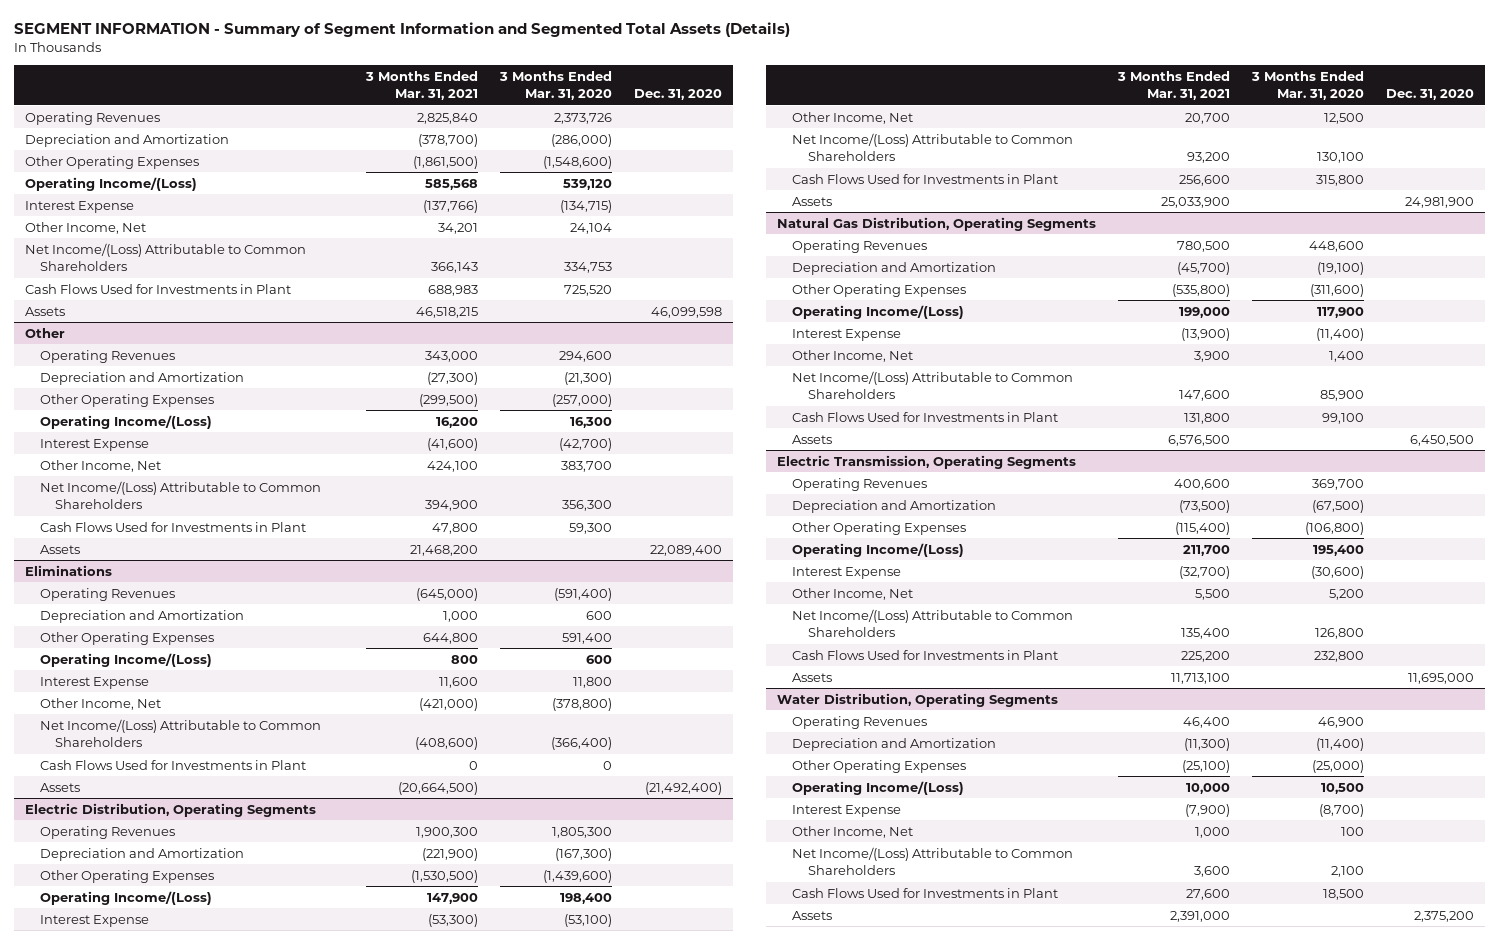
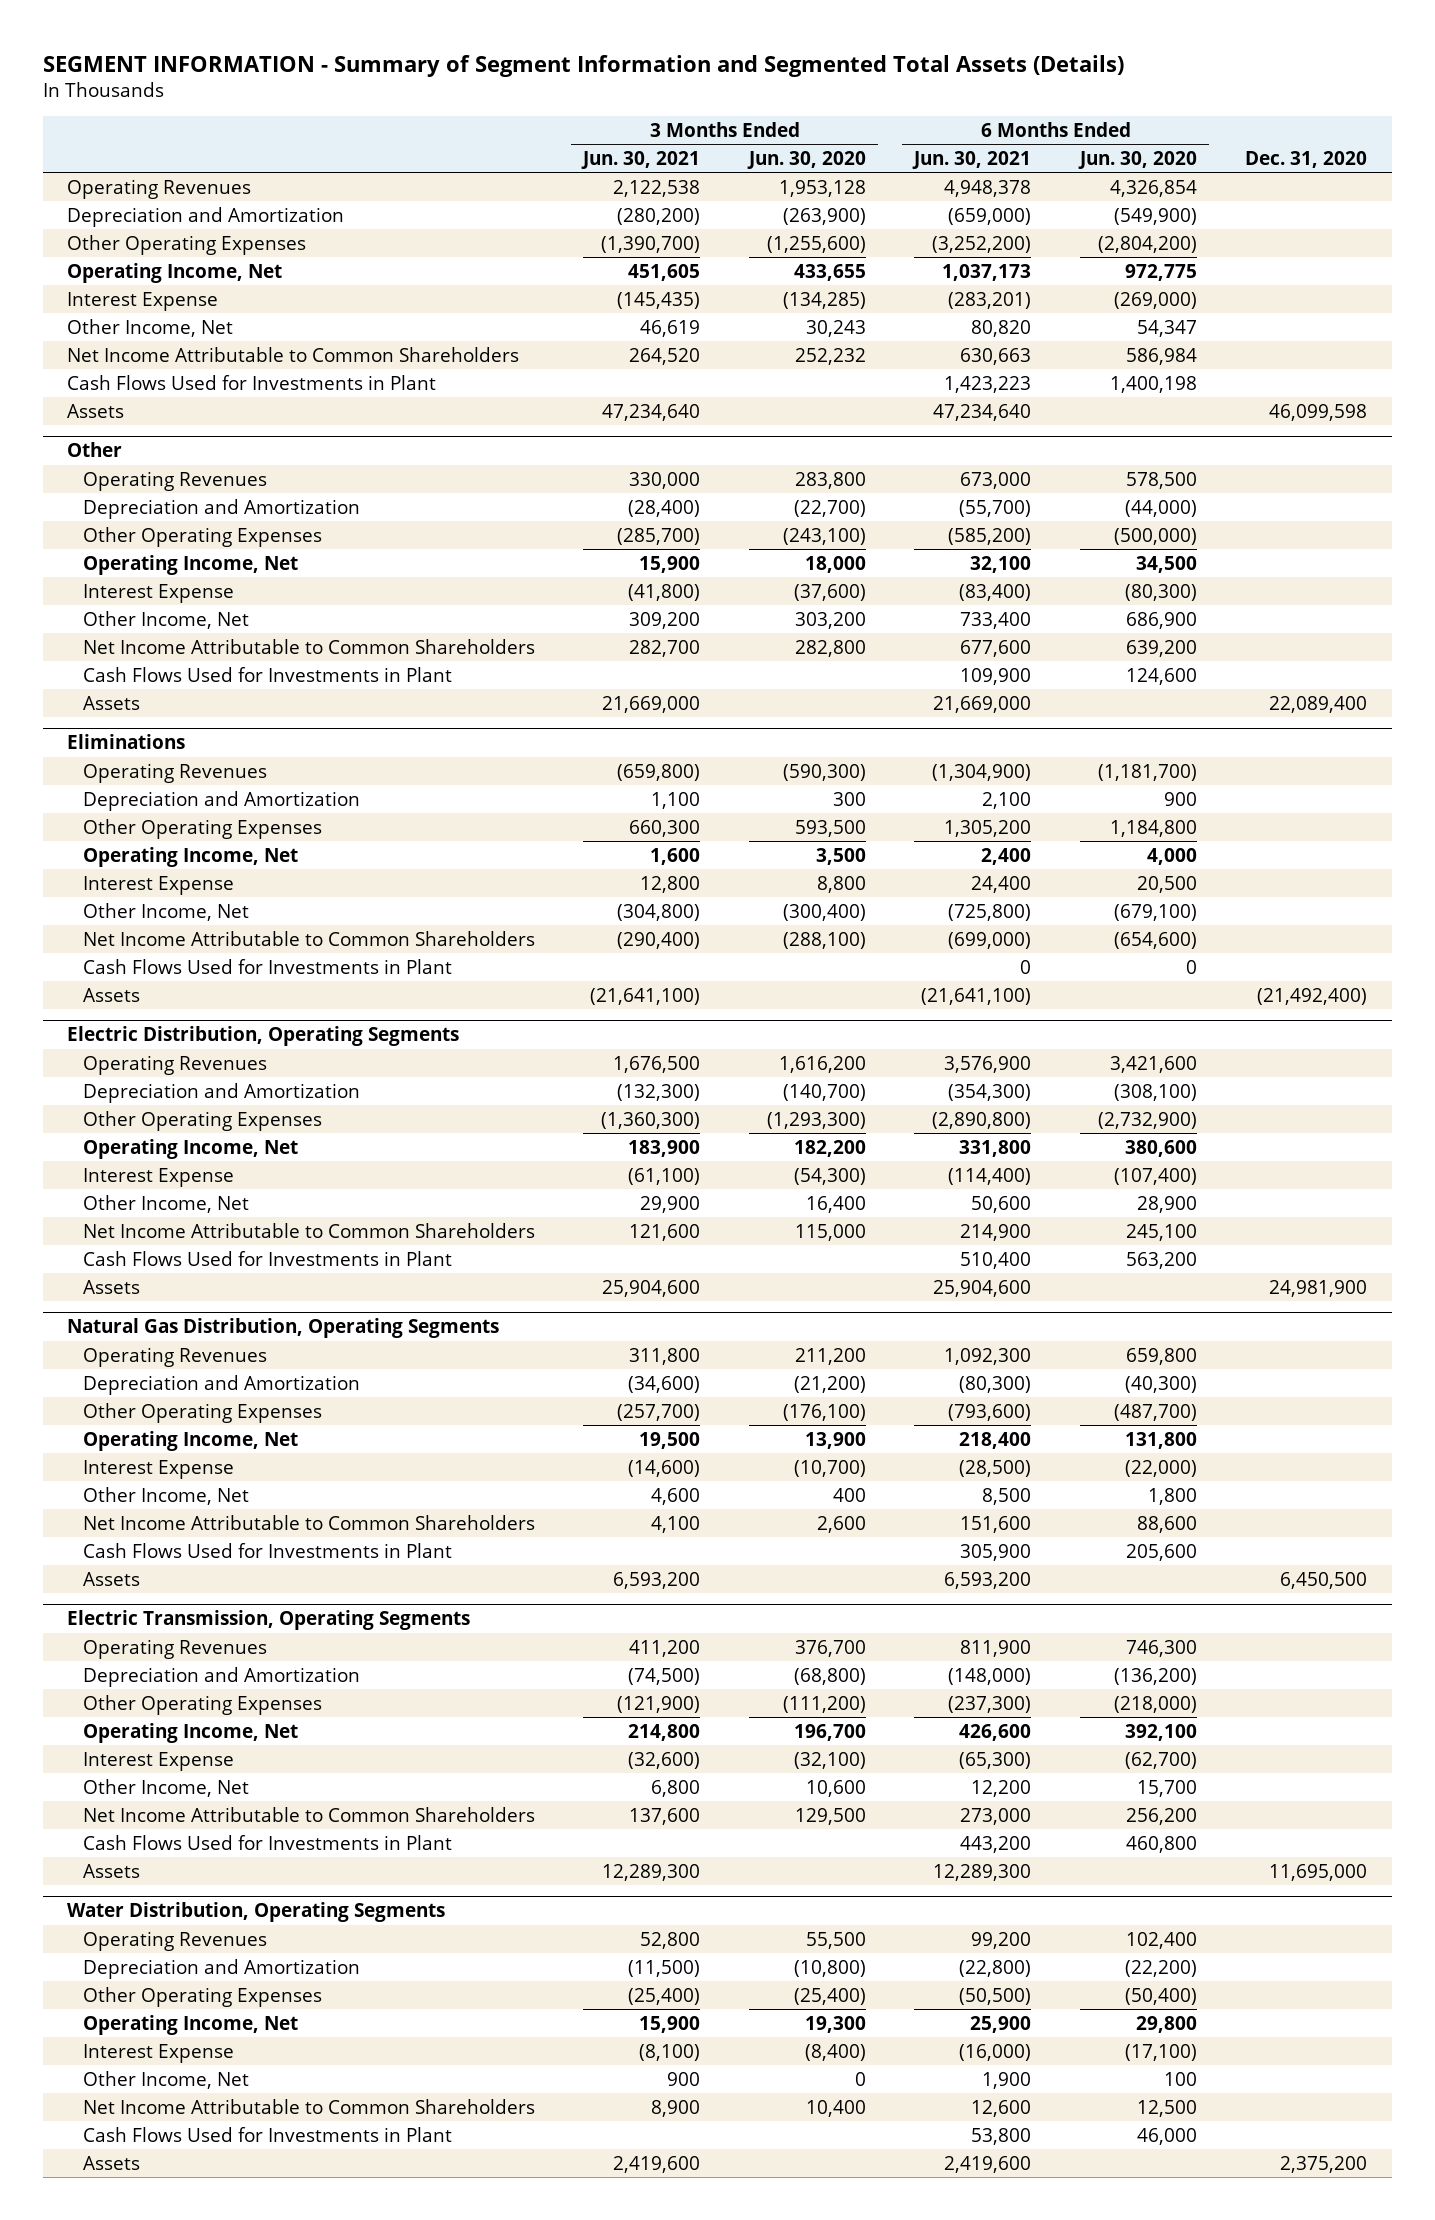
- | 3 Months Ended Mar. 31, 2021 | 3 Months Ended Mar. 31, 2020 | Dec. 31, 2020
+ | 3 Months Ended Jun. 30, 2021 | 3 Months Ended Jun. 30, 2020 | 6 Months Ended Jun. 30, 2021 | 6 Months Ended Jun. 30, 2020 | Dec. 31, 2020
- Operating Income/(Loss) | 585,568 | 539,120 |
+ Operating Income, Net | 451,605 | 433,655 | 1,037,173 | 972,775 |
- Net Income/(Loss) Attributable to Common Shareholders | 366,143 | 334,753 |
+ Net Income Attributable to Common Shareholders | 264,520 | 252,232 | 630,663 | 586,984 |
@ Other
- Operating Income/(Loss) | 16,200 | 16,300 |
+ Operating Income, Net | 15,900 | 18,000 | 32,100 | 34,500 |
- Net Income/(Loss) Attributable to Common Shareholders | 394,900 | 356,300 |
+ Net Income Attributable to Common Shareholders | 282,700 | 282,800 | 677,600 | 639,200 |
@ Eliminations
- Operating Income/(Loss) | 800 | 600 |
+ Operating Income, Net | 1,600 | 3,500 | 2,400 | 4,000 |
- Net Income/(Loss) Attributable to Common Shareholders | (408,600) | (366,400) |
+ Net Income Attributable to Common Shareholders | (290,400) | (288,100) | (699,000) | (654,600) |
@ Electric Distribution, Operating Segments
- Operating Income/(Loss) | 147,900 | 198,400 |
+ Operating Income, Net | 183,900 | 182,200 | 331,800 | 380,600 |
- Net Income/(Loss) Attributable to Common Shareholders | 93,200 | 130,100 |
+ Net Income Attributable to Common Shareholders | 121,600 | 115,000 | 214,900 | 245,100 |
@ Natural Gas Distribution, Operating Segments
- Operating Income/(Loss) | 199,000 | 117,900 |
+ Operating Income, Net | 19,500 | 13,900 | 218,400 | 131,800 |
- Net Income/(Loss) Attributable to Common Shareholders | 147,600 | 85,900 |
+ Net Income Attributable to Common Shareholders | 4,100 | 2,600 | 151,600 | 88,600 |
@ Electric Transmission, Operating Segments
- Operating Income/(Loss) | 211,700 | 195,400 |
+ Operating Income, Net | 214,800 | 196,700 | 426,600 | 392,100 |
- Net Income/(Loss) Attributable to Common Shareholders | 135,400 | 126,800 |
+ Net Income Attributable to Common Shareholders | 137,600 | 129,500 | 273,000 | 256,200 |
@ Water Distribution, Operating Segments
- Operating Income/(Loss) | 10,000 | 10,500 |
+ Operating Income, Net | 15,900 | 19,300 | 25,900 | 29,800 |
- Net Income/(Loss) Attributable to Common Shareholders | 3,600 | 2,100 |
+ Net Income Attributable to Common Shareholders | 8,900 | 10,400 | 12,600 | 12,500 |

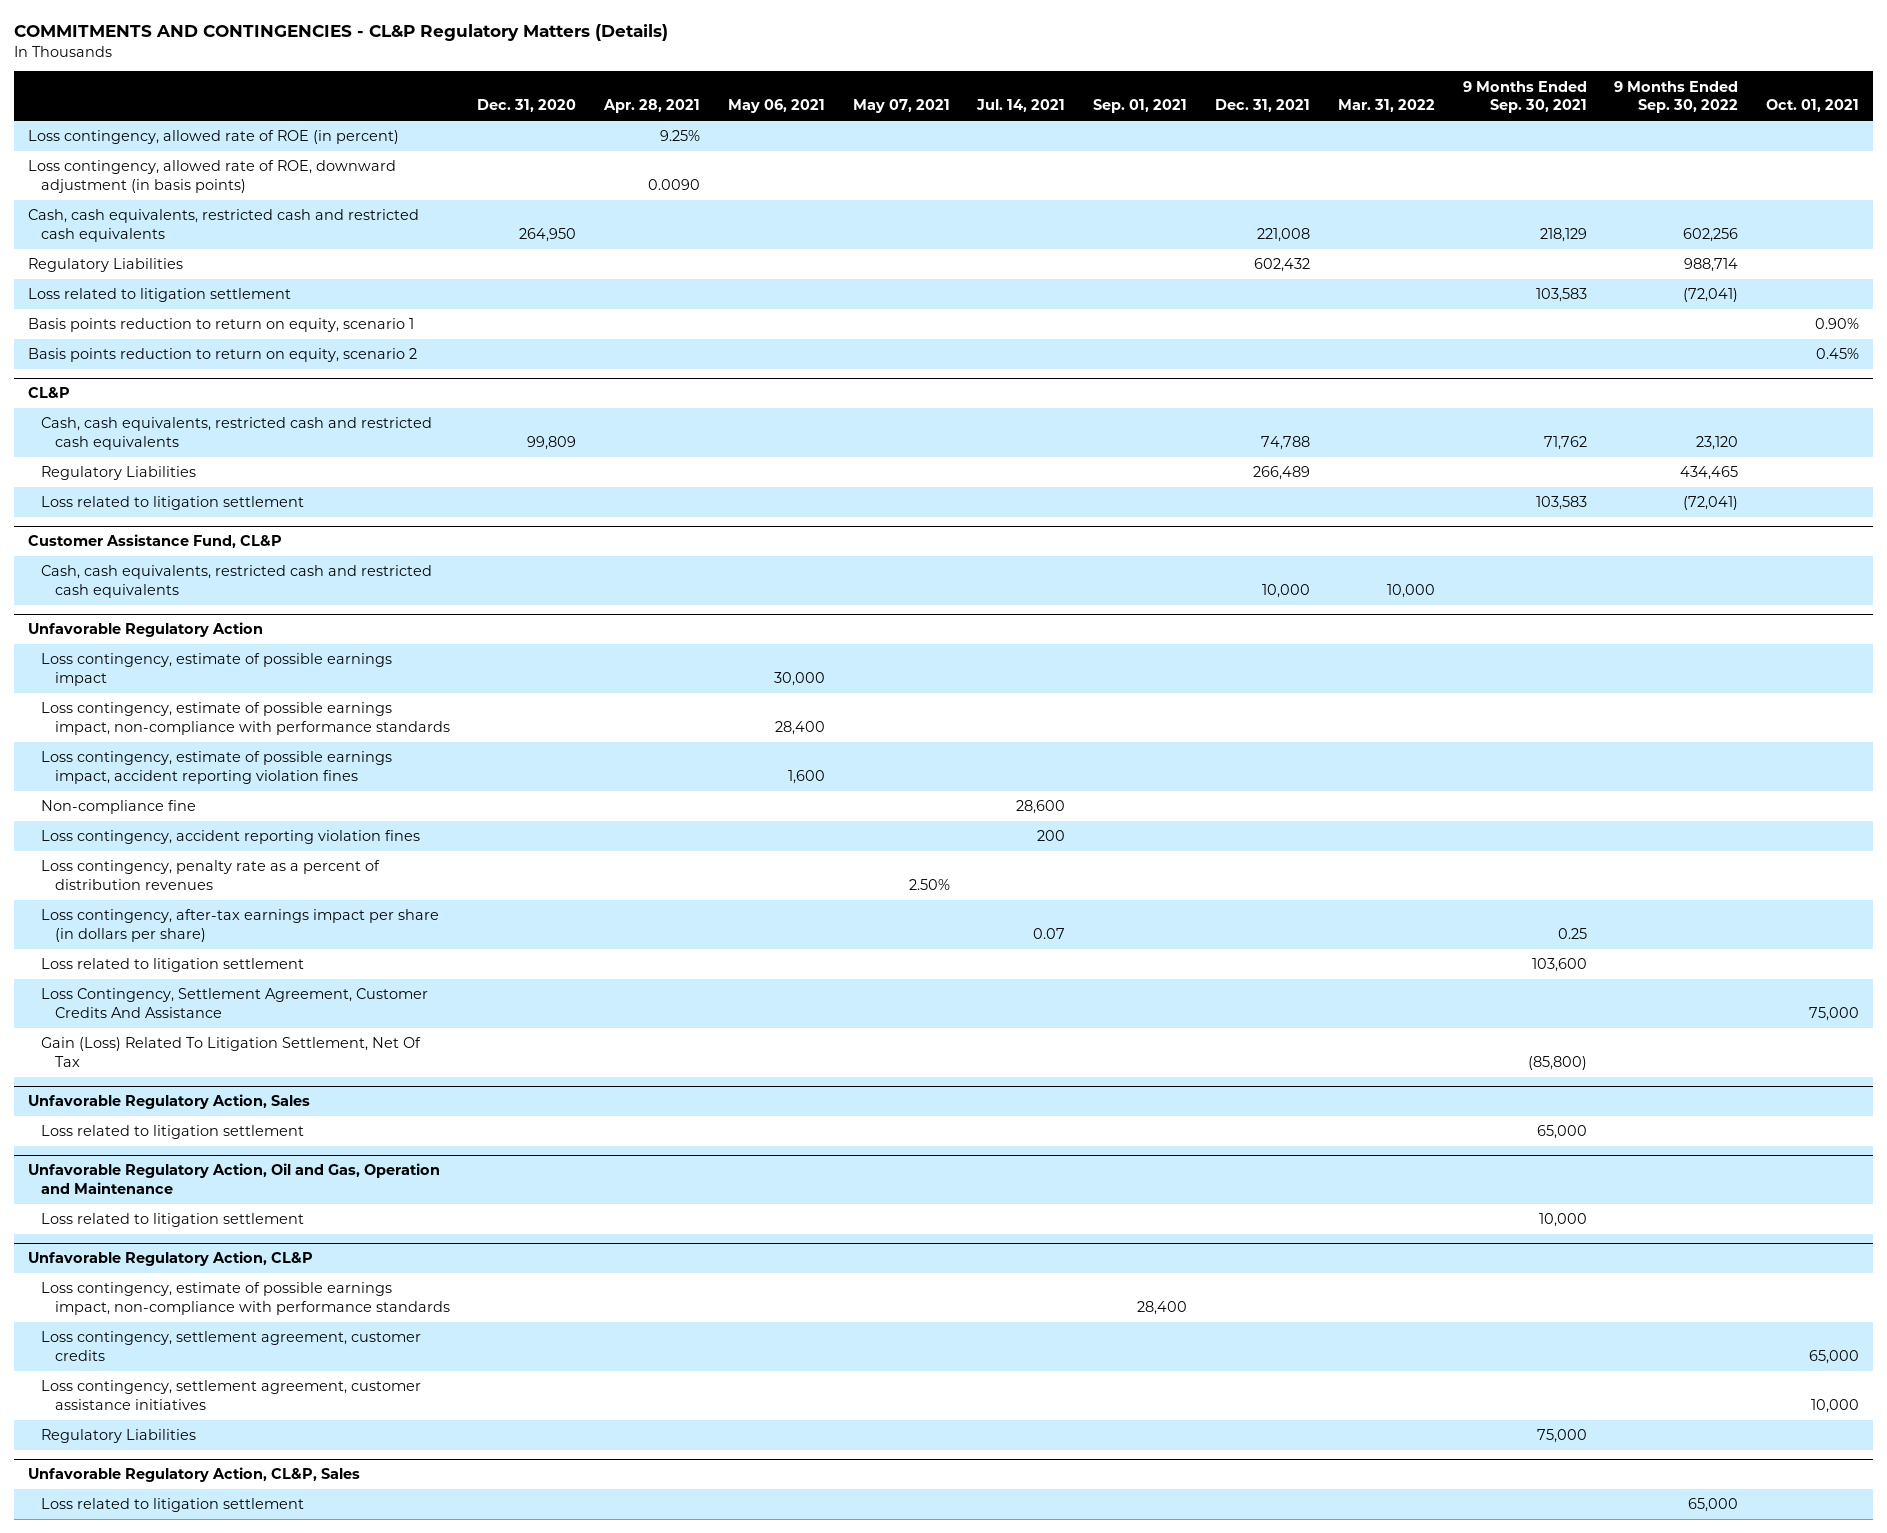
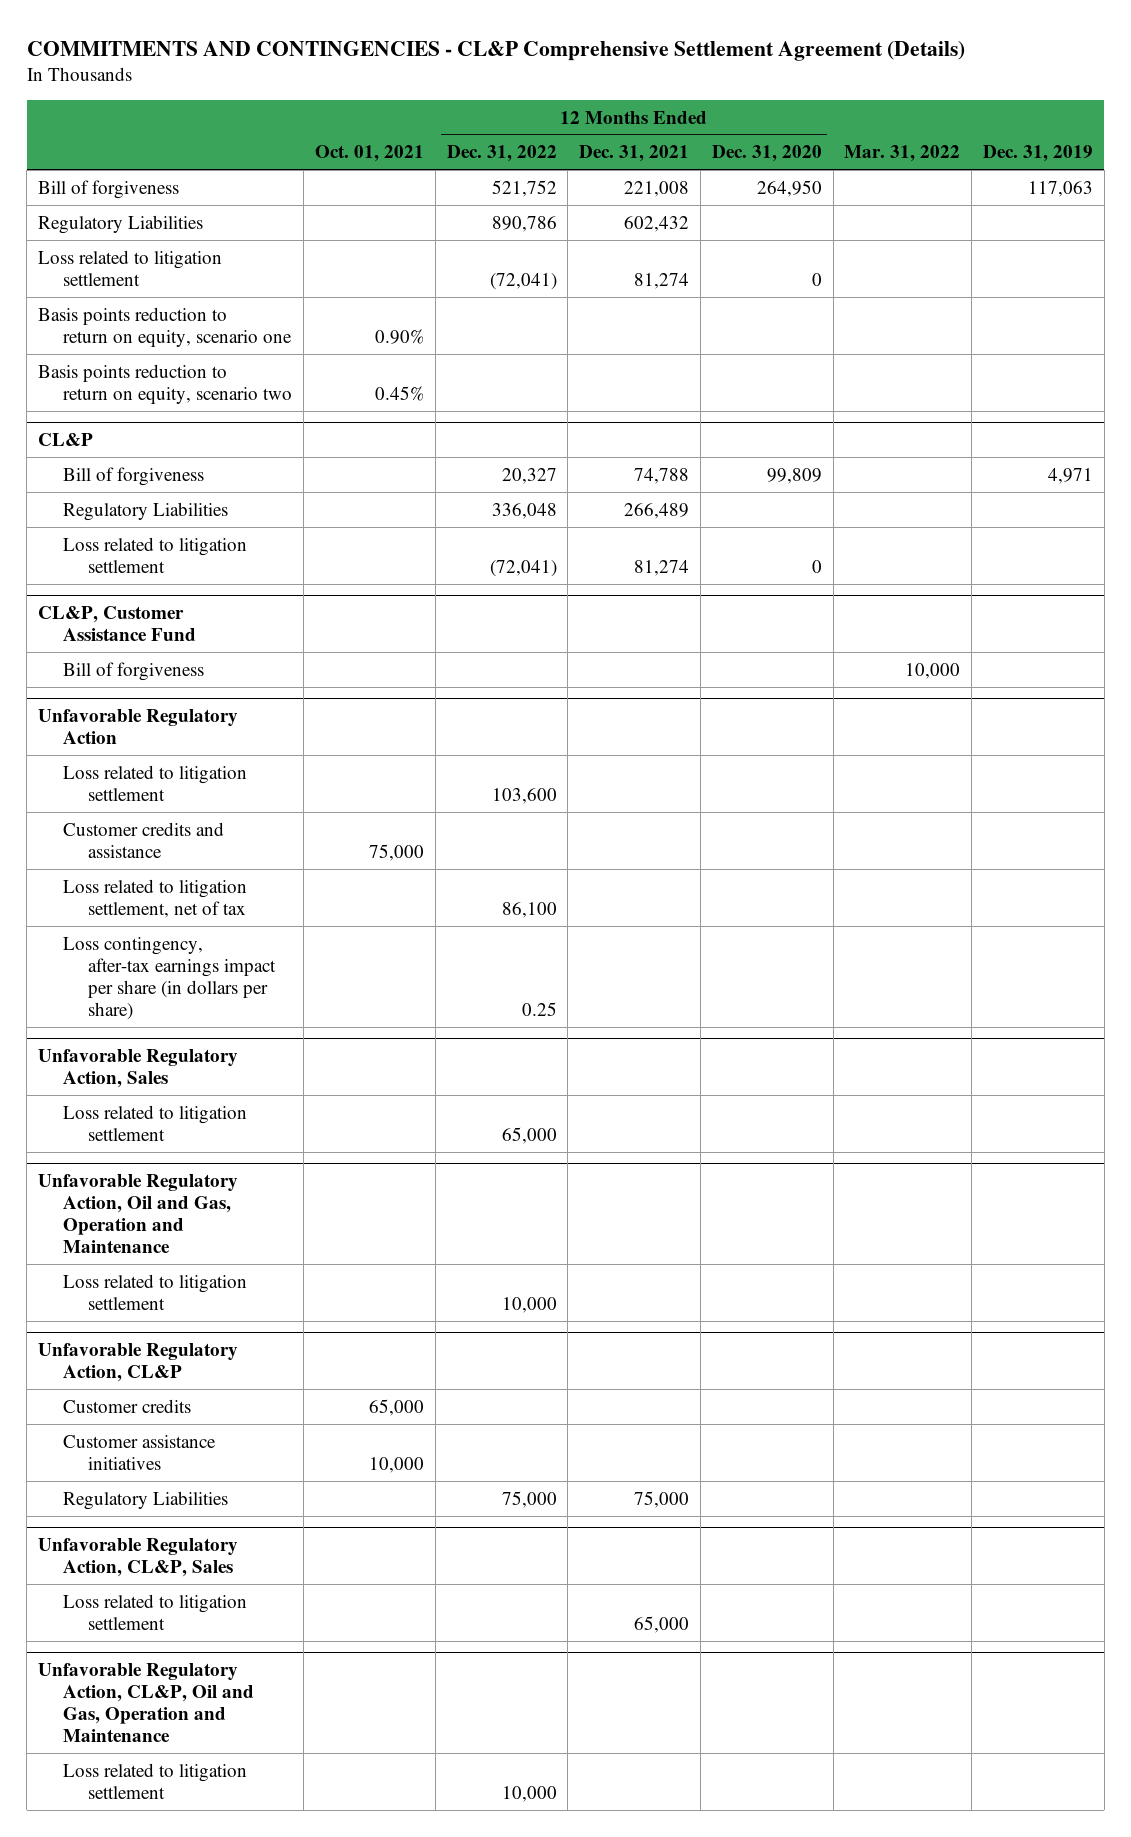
- COMMITMENTS AND CONTINGENCIES - CL&P Regulatory Matters (Details)
+ COMMITMENTS AND CONTINGENCIES - CL&P Comprehensive Settlement Agreement (Details)
- | Dec. 31, 2020 | Apr. 28, 2021 | May 06, 2021 | May 07, 2021 | Jul. 14, 2021 | Sep. 01, 2021 | Dec. 31, 2021 | Mar. 31, 2022 | 9 Months Ended Sep. 30, 2021 | 9 Months Ended Sep. 30, 2022 | Oct. 01, 2021
+ | Oct. 01, 2021 | 12 Months Ended Dec. 31, 2022 | 12 Months Ended Dec. 31, 2021 | 12 Months Ended Dec. 31, 2020 | Mar. 31, 2022 | Dec. 31, 2019
- Loss contingency, allowed rate of ROE (in percent) | | 9.25% | | | | | | | | |
- Loss contingency, allowed rate of ROE, downward adjustment (in basis points) | | 0.0090 | | | | | | | | |
- Cash, cash equivalents, restricted cash and restricted cash equivalents | 264,950 | | | | | | 221,008 | | 218,129 | 602,256 |
+ Bill of forgiveness | | 521,752 | 221,008 | 264,950 | | 117,063
- Basis points reduction to return on equity, scenario 1 | | | | | | | | | | | 0.90%
- Basis points reduction to return on equity, scenario 2 | | | | | | | | | | | 0.45%
+ Basis points reduction to return on equity, scenario one | 0.90% | | | | |
+ Basis points reduction to return on equity, scenario two | 0.45% | | | | |
@ CL&P
- Cash, cash equivalents, restricted cash and restricted cash equivalents | 99,809 | | | | | | 74,788 | | 71,762 | 23,120 |
+ Bill of forgiveness | | 20,327 | 74,788 | 99,809 | | 4,971
- Customer Assistance Fund, CL&P
- Cash, cash equivalents, restricted cash and restricted cash equivalents | | | | | | | 10,000 | 10,000 | | |
+ CL&P, Customer Assistance Fund
+ Bill of forgiveness | | | | | 10,000 |
@ Unfavorable Regulatory Action
- Loss contingency, estimate of possible earnings impact | | | 30,000 | | | | | | | |
- Loss contingency, estimate of possible earnings impact, non-compliance with performance standards | | | 28,400 | | | | | | | |
- Loss contingency, estimate of possible earnings impact, accident reporting violation fines | | | 1,600 | | | | | | | |
- Non-compliance fine | | | | | 28,600 | | | | | |
- Loss contingency, accident reporting violation fines | | | | | 200 | | | | | |
- Loss contingency, penalty rate as a percent of distribution revenues | | | | 2.50% | | | | | | |
- Loss Contingency, Settlement Agreement, Customer Credits And Assistance | | | | | | | | | | | 75,000
- Gain (Loss) Related To Litigation Settlement, Net Of Tax | | | | | | | | | (85,800) | |
+ Customer credits and assistance | 75,000 | | | | |
+ Loss related to litigation settlement, net of tax | | 86,100 | | | |
moved down: Loss contingency, after-tax earnings impact per share (in dollars per share) | | 0.25 | | | |
@ Unfavorable Regulatory Action, CL&P
- Loss contingency, estimate of possible earnings impact, non-compliance with performance standards | | | | | | 28,400 | | | | |
- Loss contingency, settlement agreement, customer credits | | | | | | | | | | | 65,000
- Loss contingency, settlement agreement, customer assistance initiatives | | | | | | | | | | | 10,000
+ Customer credits | 65,000 | | | | |
+ Customer assistance initiatives | 10,000 | | | | |
+ Unfavorable Regulatory Action, CL&P, Oil and Gas, Operation and Maintenance
+ Loss related to litigation settlement | | 10,000 | | | |

